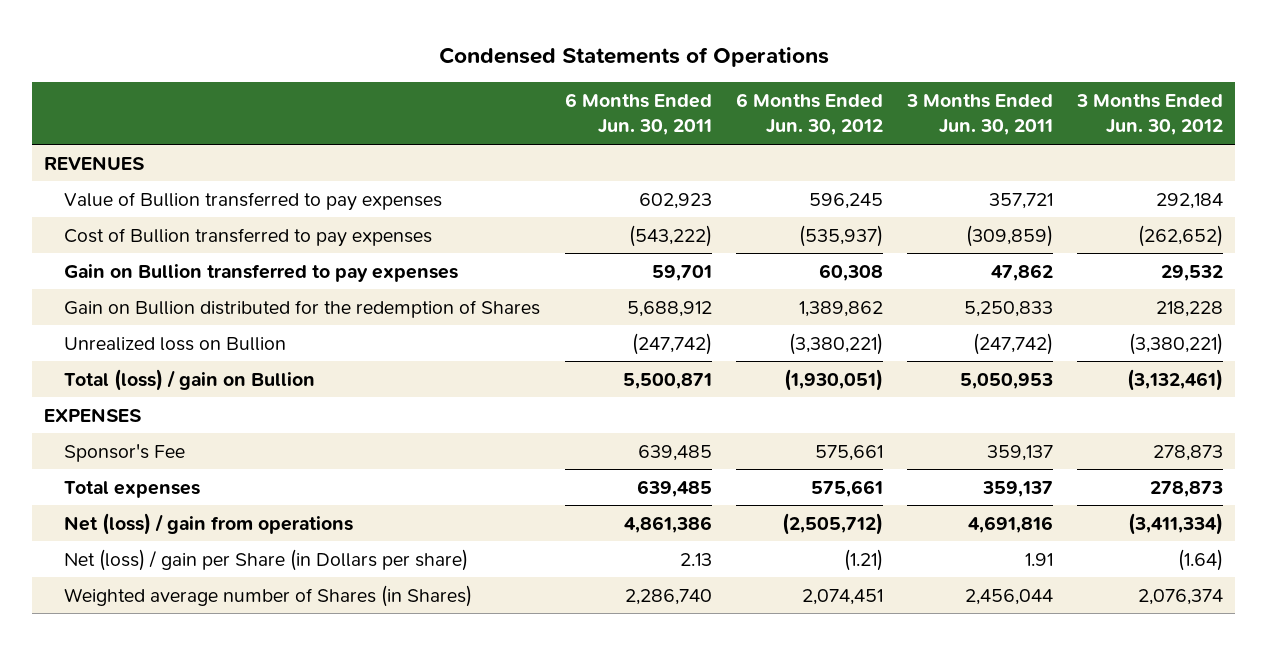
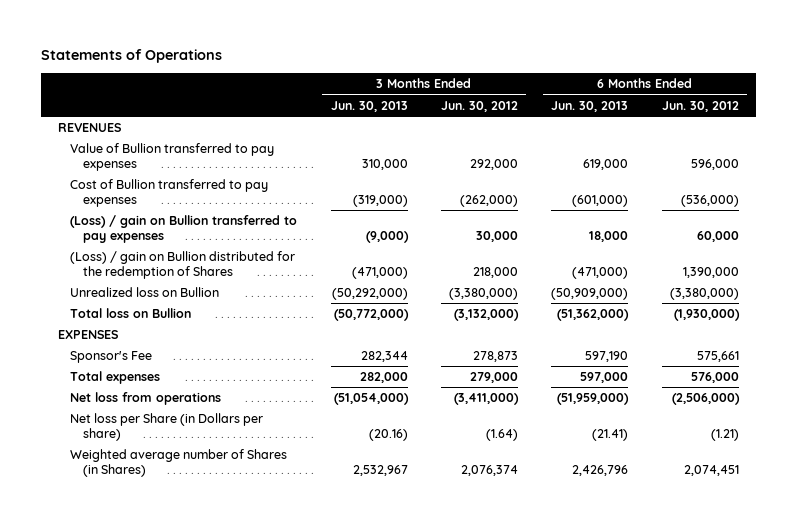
- Condensed Statements of Operations
+ Statements of Operations
- | 6 Months Ended Jun. 30, 2011 | 6 Months Ended Jun. 30, 2012 | 3 Months Ended Jun. 30, 2011 | 3 Months Ended Jun. 30, 2012
+ | 3 Months Ended Jun. 30, 2013 | 3 Months Ended Jun. 30, 2012 | 6 Months Ended Jun. 30, 2013 | 6 Months Ended Jun. 30, 2012
- Value of Bullion transferred to pay expenses | 602,923 | 596,245 | 357,721 | 292,184
- Cost of Bullion transferred to pay expenses | (543,222) | (535,937) | (309,859) | (262,652)
- Gain on Bullion transferred to pay expenses | 59,701 | 60,308 | 47,862 | 29,532
- Gain on Bullion distributed for the redemption of Shares | 5,688,912 | 1,389,862 | 5,250,833 | 218,228
- Unrealized loss on Bullion | (247,742) | (3,380,221) | (247,742) | (3,380,221)
- Total (loss) / gain on Bullion | 5,500,871 | (1,930,051) | 5,050,953 | (3,132,461)
+ Value of Bullion transferred to pay expenses | 310,000 | 292,000 | 619,000 | 596,000
+ Cost of Bullion transferred to pay expenses | (319,000) | (262,000) | (601,000) | (536,000)
+ (Loss) / gain on Bullion transferred to pay expenses | (9,000) | 30,000 | 18,000 | 60,000
+ (Loss) / gain on Bullion distributed for the redemption of Shares | (471,000) | 218,000 | (471,000) | 1,390,000
+ Unrealized loss on Bullion | (50,292,000) | (3,380,000) | (50,909,000) | (3,380,000)
+ Total loss on Bullion | (50,772,000) | (3,132,000) | (51,362,000) | (1,930,000)
- Total expenses | 639,485 | 575,661 | 359,137 | 278,873
- Net (loss) / gain from operations | 4,861,386 | (2,505,712) | 4,691,816 | (3,411,334)
- Net (loss) / gain per Share (in Dollars per share) | 2.13 | (1.21) | 1.91 | (1.64)
+ Total expenses | 282,000 | 279,000 | 597,000 | 576,000
+ Net loss from operations | (51,054,000) | (3,411,000) | (51,959,000) | (2,506,000)
+ Net loss per Share (in Dollars per share) | (20.16) | (1.64) | (21.41) | (1.21)

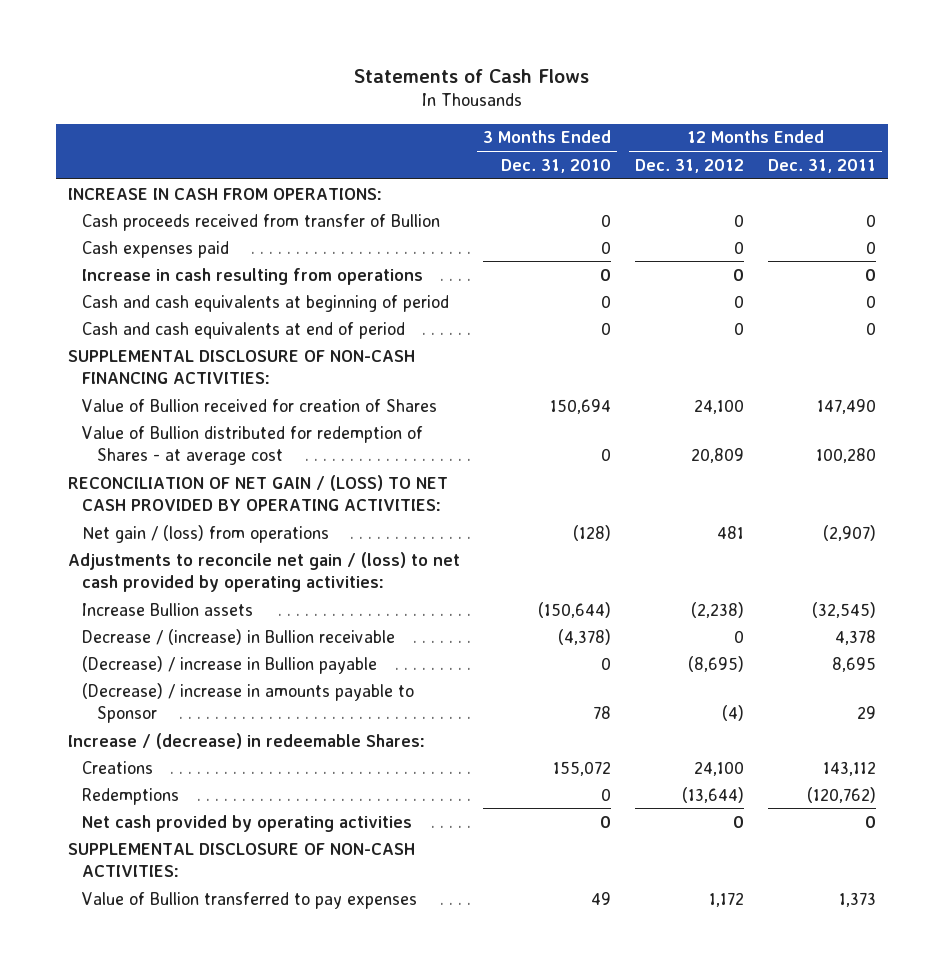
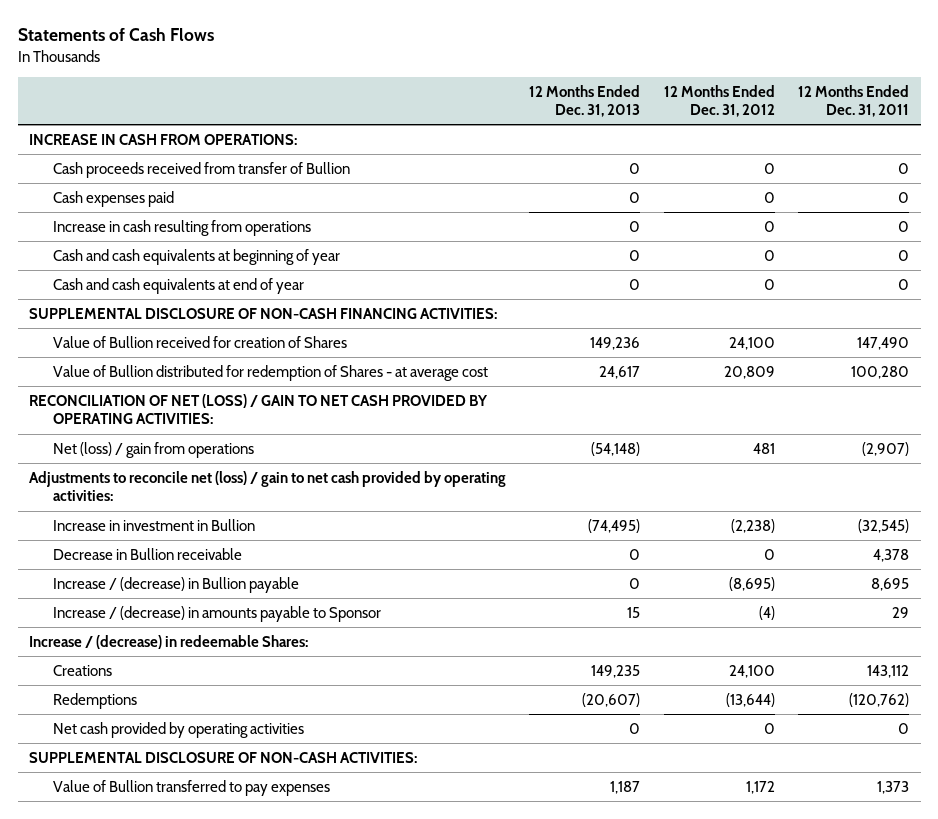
- | 3 Months Ended Dec. 31, 2010 | 12 Months Ended Dec. 31, 2012 | 12 Months Ended Dec. 31, 2011
+ | 12 Months Ended Dec. 31, 2013 | 12 Months Ended Dec. 31, 2012 | 12 Months Ended Dec. 31, 2011
- Cash and cash equivalents at beginning of period | 0 | 0 | 0
- Cash and cash equivalents at end of period | 0 | 0 | 0
+ Cash and cash equivalents at beginning of year | 0 | 0 | 0
+ Cash and cash equivalents at end of year | 0 | 0 | 0
- RECONCILIATION OF NET GAIN / (LOSS) TO NET CASH PROVIDED BY OPERATING ACTIVITIES:
- Net gain / (loss) from operations | (128) | 481 | (2,907)
- Adjustments to reconcile net gain / (loss) to net cash provided by operating activities:
- Increase Bullion assets | (150,644) | (2,238) | (32,545)
- Decrease / (increase) in Bullion receivable | (4,378) | 0 | 4,378
- (Decrease) / increase in Bullion payable | 0 | (8,695) | 8,695
- (Decrease) / increase in amounts payable to Sponsor | 78 | (4) | 29
+ RECONCILIATION OF NET (LOSS) / GAIN TO NET CASH PROVIDED BY OPERATING ACTIVITIES:
+ Net (loss) / gain from operations | (54,148) | 481 | (2,907)
+ Adjustments to reconcile net (loss) / gain to net cash provided by operating activities:
+ Increase in investment in Bullion | (74,495) | (2,238) | (32,545)
+ Decrease in Bullion receivable | 0 | 0 | 4,378
+ Increase / (decrease) in Bullion payable | 0 | (8,695) | 8,695
+ Increase / (decrease) in amounts payable to Sponsor | 15 | (4) | 29

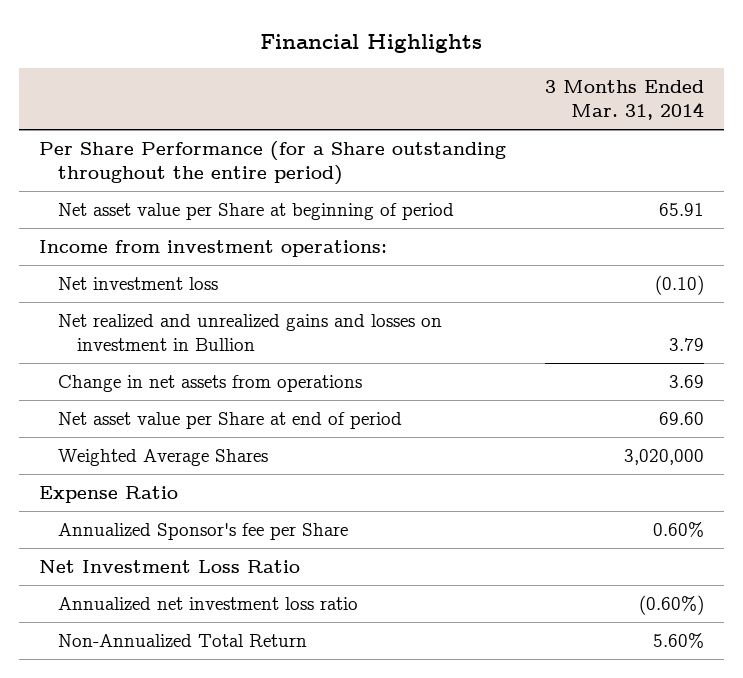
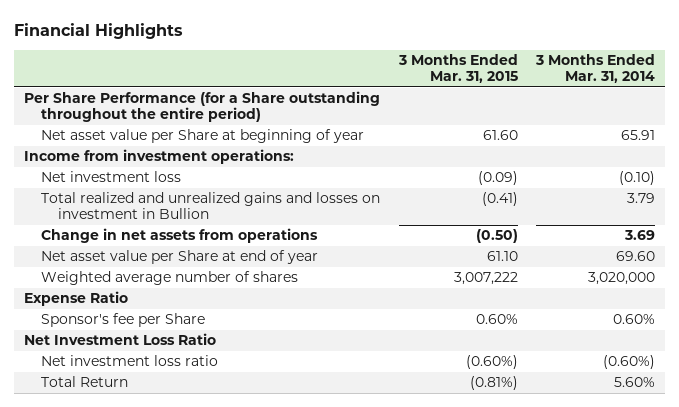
- | 3 Months Ended Mar. 31, 2014
+ | 3 Months Ended Mar. 31, 2015 | 3 Months Ended Mar. 31, 2014
- Net asset value per Share at beginning of period | 65.91
+ Net asset value per Share at beginning of year | 61.60 | 65.91
- Net realized and unrealized gains and losses on investment in Bullion | 3.79
+ Total realized and unrealized gains and losses on investment in Bullion | (0.41) | 3.79
- Net asset value per Share at end of period | 69.60
- Weighted Average Shares | 3,020,000
+ Net asset value per Share at end of year | 61.10 | 69.60
+ Weighted average number of shares | 3,007,222 | 3,020,000
- Annualized Sponsor's fee per Share | 0.60%
+ Sponsor's fee per Share | 0.60% | 0.60%
- Annualized net investment loss ratio | (0.60%)
- Non-Annualized Total Return | 5.60%
+ Net investment loss ratio | (0.60%) | (0.60%)
+ Total Return | (0.81%) | 5.60%

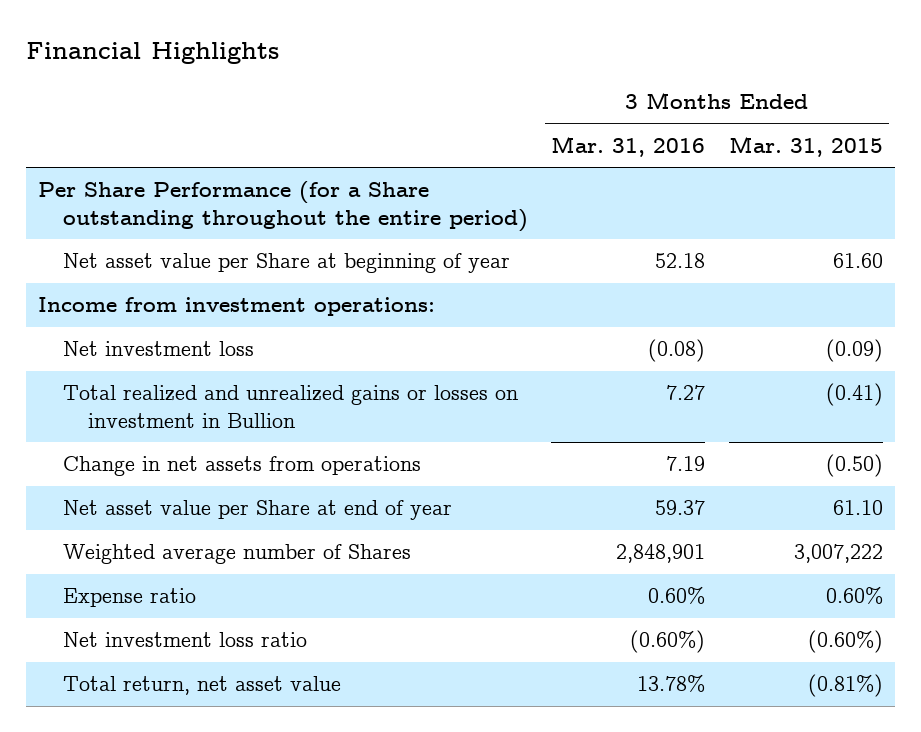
- | 3 Months Ended Mar. 31, 2015 | 3 Months Ended Mar. 31, 2014
+ | 3 Months Ended Mar. 31, 2016 | 3 Months Ended Mar. 31, 2015
- Total realized and unrealized gains and losses on investment in Bullion | (0.41) | 3.79
+ Total realized and unrealized gains or losses on investment in Bullion | 7.27 | (0.41)
- Weighted average number of shares | 3,007,222 | 3,020,000
- Expense Ratio
- Sponsor's fee per Share | 0.60% | 0.60%
- Net Investment Loss Ratio
+ Weighted average number of Shares | 2,848,901 | 3,007,222
+ Expense ratio | 0.60% | 0.60%
- Total Return | (0.81%) | 5.60%
+ Total return, net asset value | 13.78% | (0.81%)

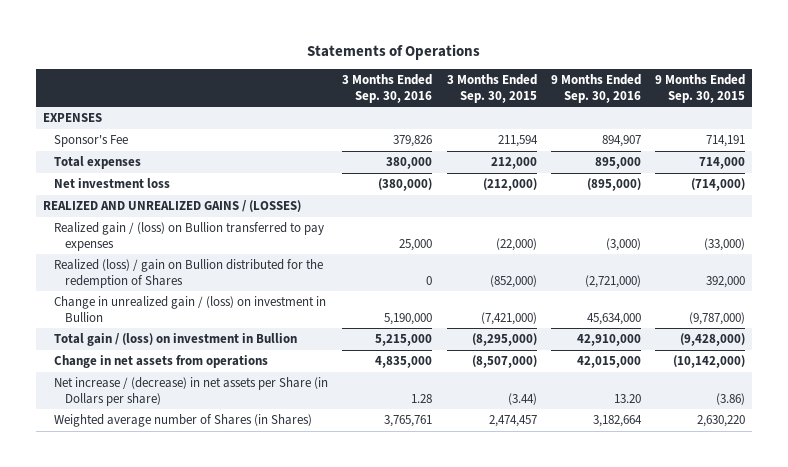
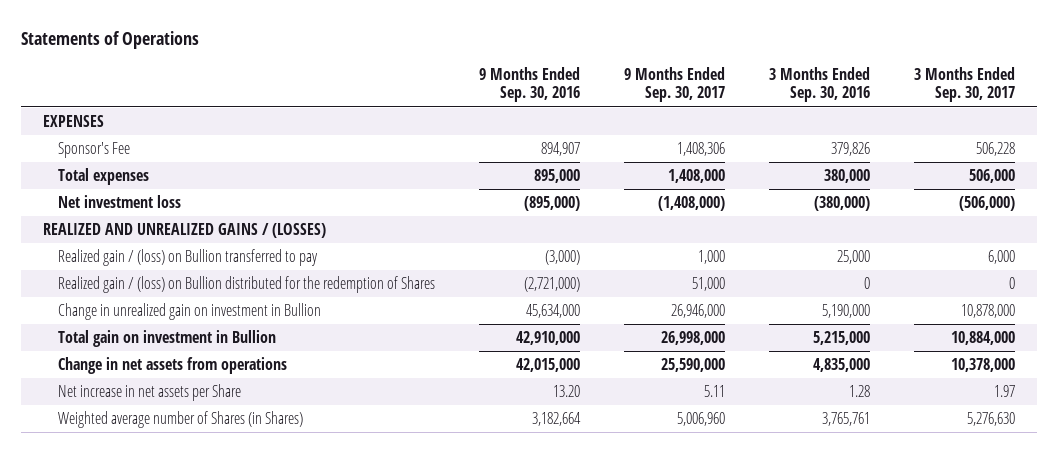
- | 3 Months Ended Sep. 30, 2016 | 3 Months Ended Sep. 30, 2015 | 9 Months Ended Sep. 30, 2016 | 9 Months Ended Sep. 30, 2015
+ | 9 Months Ended Sep. 30, 2016 | 9 Months Ended Sep. 30, 2017 | 3 Months Ended Sep. 30, 2016 | 3 Months Ended Sep. 30, 2017
- Realized gain / (loss) on Bullion transferred to pay expenses | 25,000 | (22,000) | (3,000) | (33,000)
- Realized (loss) / gain on Bullion distributed for the redemption of Shares | 0 | (852,000) | (2,721,000) | 392,000
- Change in unrealized gain / (loss) on investment in Bullion | 5,190,000 | (7,421,000) | 45,634,000 | (9,787,000)
- Total gain / (loss) on investment in Bullion | 5,215,000 | (8,295,000) | 42,910,000 | (9,428,000)
+ Realized gain / (loss) on Bullion transferred to pay | (3,000) | 1,000 | 25,000 | 6,000
+ Realized gain / (loss) on Bullion distributed for the redemption of Shares | (2,721,000) | 51,000 | 0 | 0
+ Change in unrealized gain on investment in Bullion | 45,634,000 | 26,946,000 | 5,190,000 | 10,878,000
+ Total gain on investment in Bullion | 42,910,000 | 26,998,000 | 5,215,000 | 10,884,000
- Net increase / (decrease) in net assets per Share (in Dollars per share) | 1.28 | (3.44) | 13.20 | (3.86)
+ Net increase in net assets per Share | 13.20 | 5.11 | 1.28 | 1.97

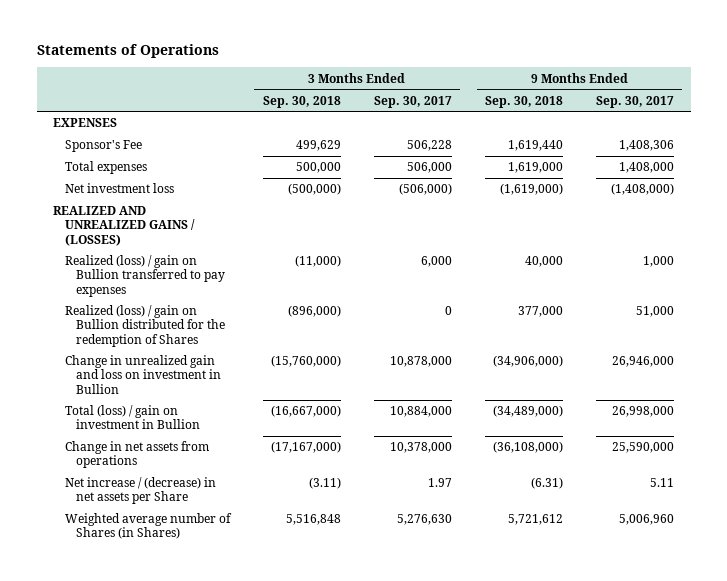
- | 9 Months Ended Sep. 30, 2016 | 9 Months Ended Sep. 30, 2017 | 3 Months Ended Sep. 30, 2016 | 3 Months Ended Sep. 30, 2017
+ | 3 Months Ended Sep. 30, 2018 | 3 Months Ended Sep. 30, 2017 | 9 Months Ended Sep. 30, 2018 | 9 Months Ended Sep. 30, 2017
- Realized gain / (loss) on Bullion transferred to pay | (3,000) | 1,000 | 25,000 | 6,000
- Realized gain / (loss) on Bullion distributed for the redemption of Shares | (2,721,000) | 51,000 | 0 | 0
- Change in unrealized gain on investment in Bullion | 45,634,000 | 26,946,000 | 5,190,000 | 10,878,000
- Total gain on investment in Bullion | 42,910,000 | 26,998,000 | 5,215,000 | 10,884,000
+ Realized (loss) / gain on Bullion transferred to pay expenses | (11,000) | 6,000 | 40,000 | 1,000
+ Realized (loss) / gain on Bullion distributed for the redemption of Shares | (896,000) | 0 | 377,000 | 51,000
+ Change in unrealized gain and loss on investment in Bullion | (15,760,000) | 10,878,000 | (34,906,000) | 26,946,000
+ Total (loss) / gain on investment in Bullion | (16,667,000) | 10,884,000 | (34,489,000) | 26,998,000
- Net increase in net assets per Share | 13.20 | 5.11 | 1.28 | 1.97
+ Net increase / (decrease) in net assets per Share | (3.11) | 1.97 | (6.31) | 5.11

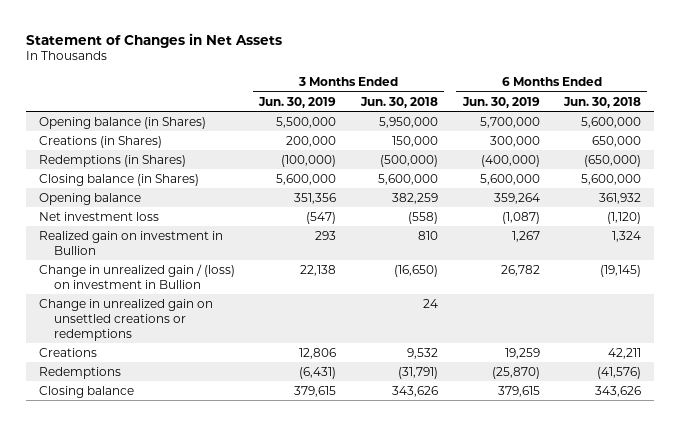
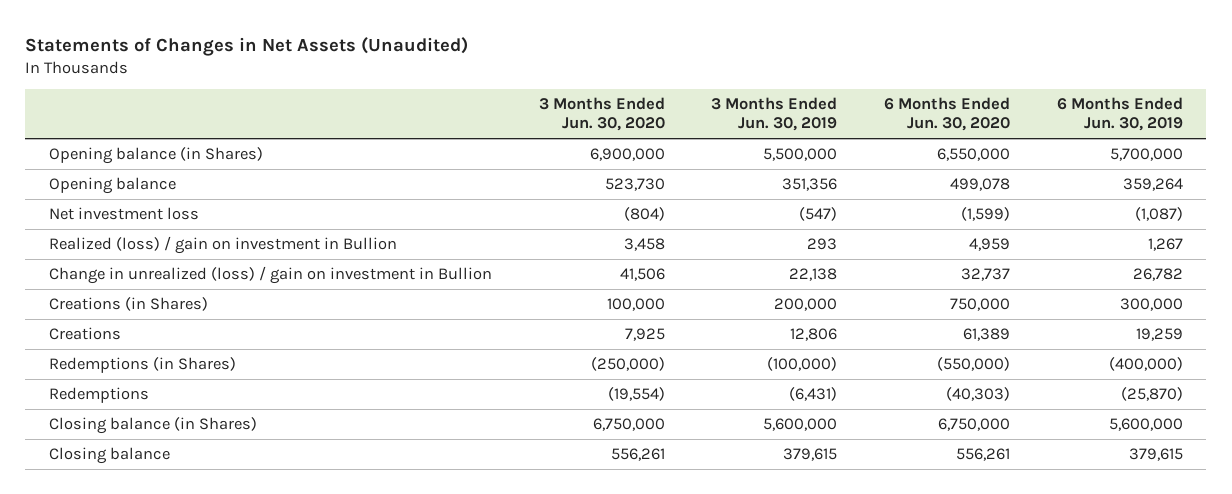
- Statement of Changes in Net Assets
+ Statements of Changes in Net Assets (Unaudited)
- | 3 Months Ended Jun. 30, 2019 | 3 Months Ended Jun. 30, 2018 | 6 Months Ended Jun. 30, 2019 | 6 Months Ended Jun. 30, 2018
+ | 3 Months Ended Jun. 30, 2020 | 3 Months Ended Jun. 30, 2019 | 6 Months Ended Jun. 30, 2020 | 6 Months Ended Jun. 30, 2019
- Realized gain on investment in Bullion | 293 | 810 | 1,267 | 1,324
- Change in unrealized gain / (loss) on investment in Bullion | 22,138 | (16,650) | 26,782 | (19,145)
- Change in unrealized gain on unsettled creations or redemptions | | 24 | |
+ Realized (loss) / gain on investment in Bullion | 3,458 | 293 | 4,959 | 1,267
+ Change in unrealized (loss) / gain on investment in Bullion | 41,506 | 22,138 | 32,737 | 26,782
moved down: Creations (in Shares) | 100,000 | 200,000 | 750,000 | 300,000
moved down: Redemptions (in Shares) | (250,000) | (100,000) | (550,000) | (400,000)
moved down: Closing balance (in Shares) | 6,750,000 | 5,600,000 | 6,750,000 | 5,600,000

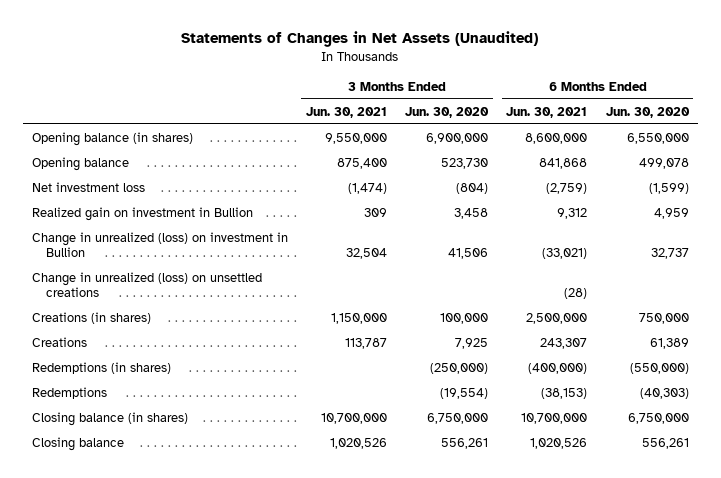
- | 3 Months Ended Jun. 30, 2020 | 3 Months Ended Jun. 30, 2019 | 6 Months Ended Jun. 30, 2020 | 6 Months Ended Jun. 30, 2019
+ | 3 Months Ended Jun. 30, 2021 | 3 Months Ended Jun. 30, 2020 | 6 Months Ended Jun. 30, 2021 | 6 Months Ended Jun. 30, 2020
- Opening balance (in Shares) | 6,900,000 | 5,500,000 | 6,550,000 | 5,700,000
+ Opening balance (in shares) | 9,550,000 | 6,900,000 | 8,600,000 | 6,550,000
- Realized (loss) / gain on investment in Bullion | 3,458 | 293 | 4,959 | 1,267
- Change in unrealized (loss) / gain on investment in Bullion | 41,506 | 22,138 | 32,737 | 26,782
- Creations (in Shares) | 100,000 | 200,000 | 750,000 | 300,000
+ Realized gain on investment in Bullion | 309 | 3,458 | 9,312 | 4,959
+ Change in unrealized (loss) on investment in Bullion | 32,504 | 41,506 | (33,021) | 32,737
+ Change in unrealized (loss) on unsettled creations | | | (28) |
+ Creations (in shares) | 1,150,000 | 100,000 | 2,500,000 | 750,000
- Redemptions (in Shares) | (250,000) | (100,000) | (550,000) | (400,000)
+ Redemptions (in shares) | | (250,000) | (400,000) | (550,000)
- Closing balance (in Shares) | 6,750,000 | 5,600,000 | 6,750,000 | 5,600,000
+ Closing balance (in shares) | 10,700,000 | 6,750,000 | 10,700,000 | 6,750,000

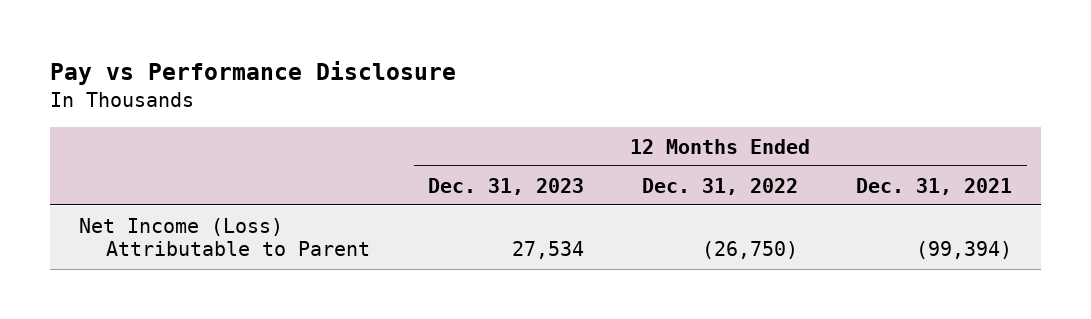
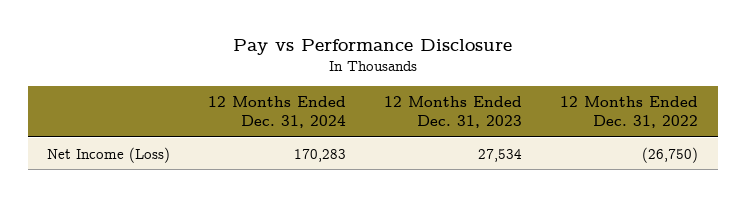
- | 12 Months Ended Dec. 31, 2023 | 12 Months Ended Dec. 31, 2022 | 12 Months Ended Dec. 31, 2021
+ | 12 Months Ended Dec. 31, 2024 | 12 Months Ended Dec. 31, 2023 | 12 Months Ended Dec. 31, 2022
- Net Income (Loss) Attributable to Parent | 27,534 | (26,750) | (99,394)
+ Net Income (Loss) | 170,283 | 27,534 | (26,750)

